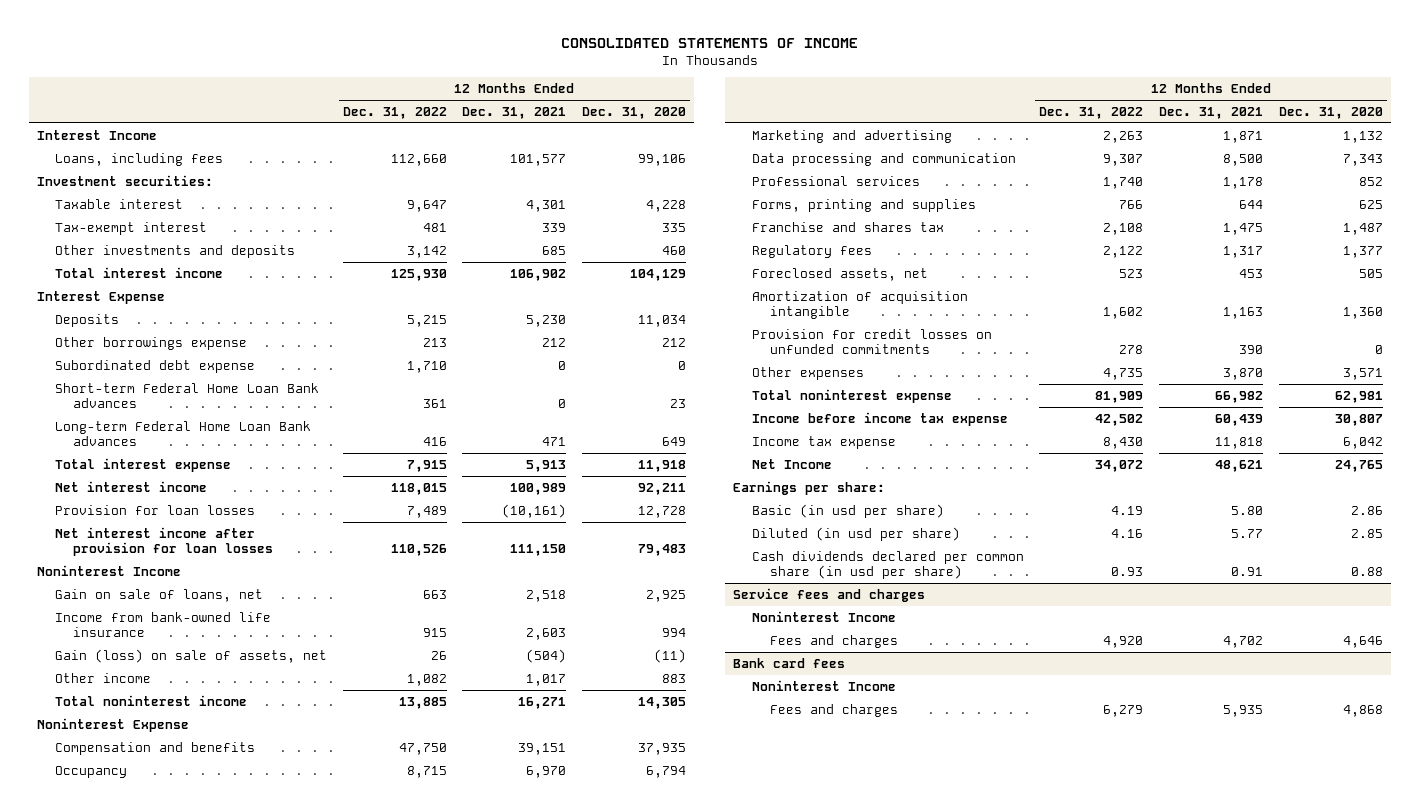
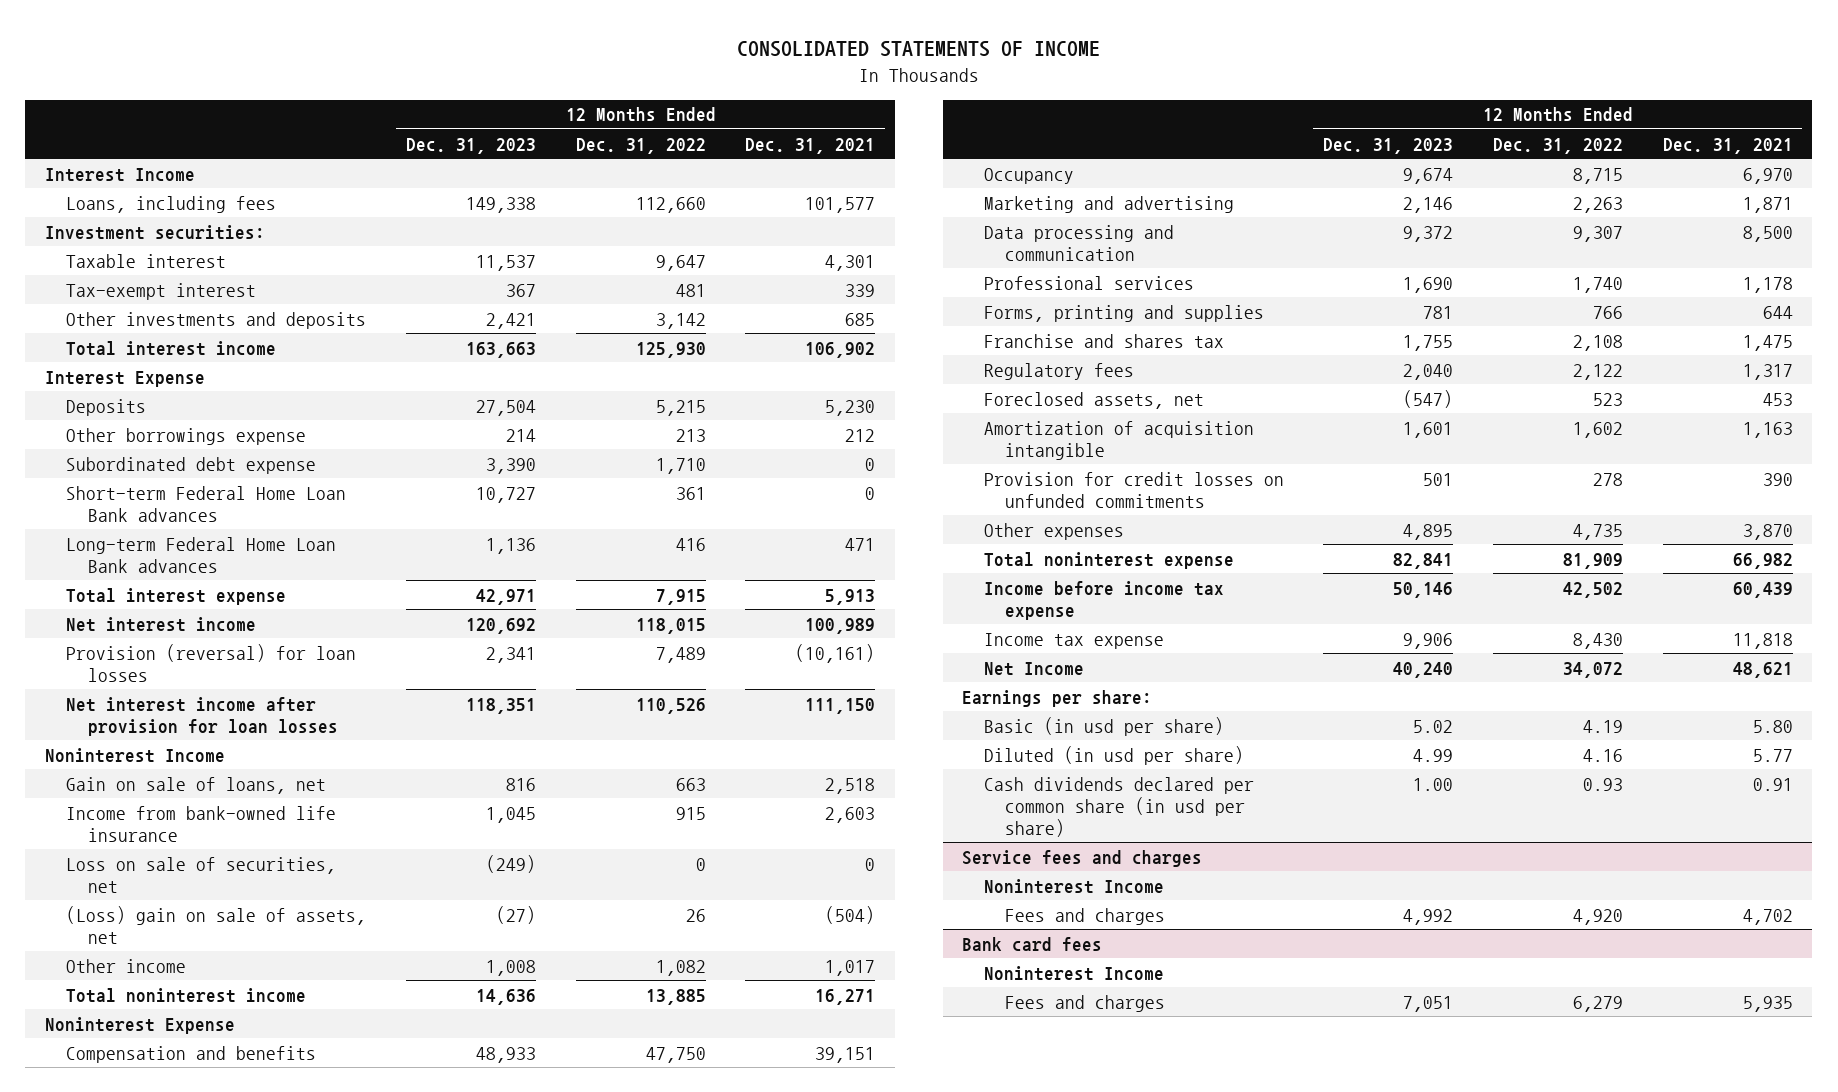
- | 12 Months Ended Dec. 31, 2022 | 12 Months Ended Dec. 31, 2021 | 12 Months Ended Dec. 31, 2020
+ | 12 Months Ended Dec. 31, 2023 | 12 Months Ended Dec. 31, 2022 | 12 Months Ended Dec. 31, 2021
- Provision for loan losses | 7,489 | (10,161) | 12,728
+ Provision (reversal) for loan losses | 2,341 | 7,489 | (10,161)
- Gain (loss) on sale of assets, net | 26 | (504) | (11)
+ Loss on sale of securities, net | (249) | 0 | 0
+ (Loss) gain on sale of assets, net | (27) | 26 | (504)

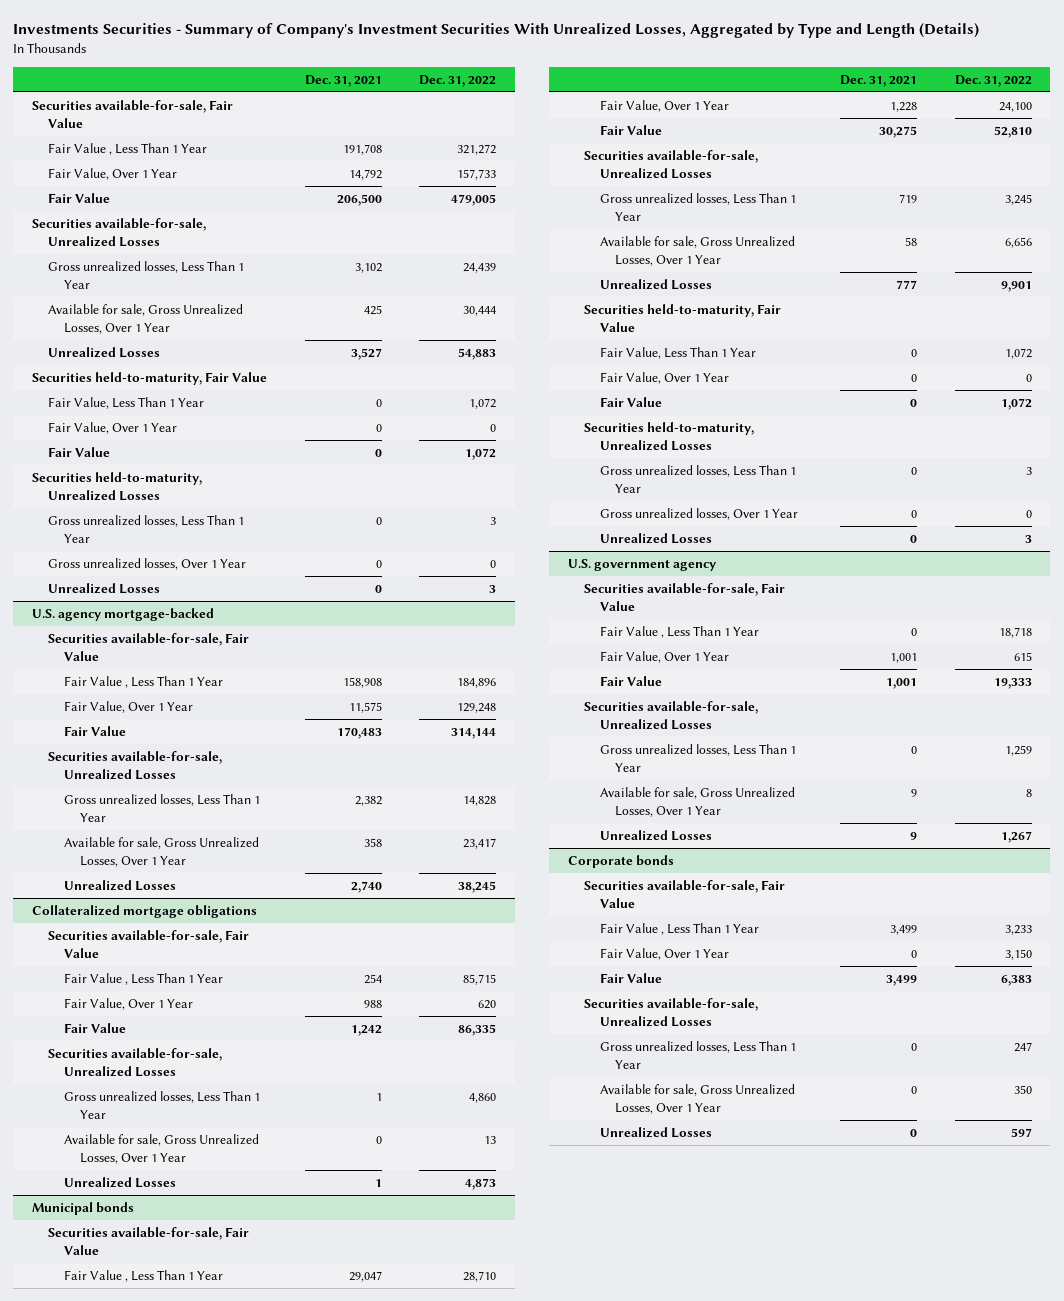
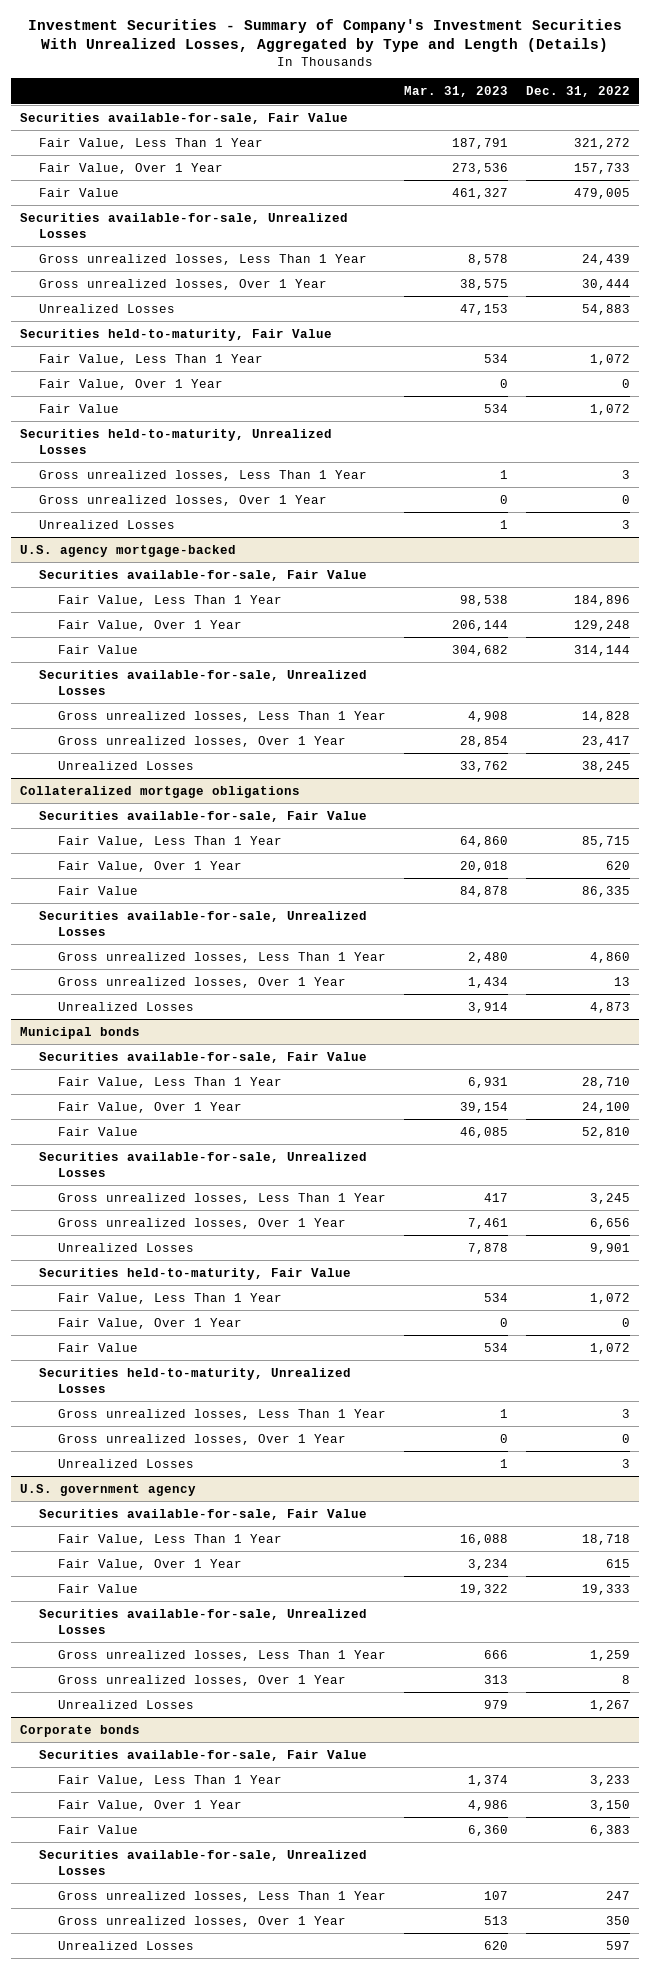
- Investments Securities - Summary of Company's Investment Securities With Unrealized Losses, Aggregated by Type and Length (Details)
+ Investment Securities - Summary of Company's Investment Securities With Unrealized Losses, Aggregated by Type and Length (Details)
- | Dec. 31, 2021 | Dec. 31, 2022
+ | Mar. 31, 2023 | Dec. 31, 2022
- Fair Value , Less Than 1 Year | 191,708 | 321,272
+ Fair Value, Less Than 1 Year | 187,791 | 321,272
- Available for sale, Gross Unrealized Losses, Over 1 Year | 425 | 30,444
+ Gross unrealized losses, Over 1 Year | 38,575 | 30,444
@ U.S. agency mortgage-backed
- Fair Value , Less Than 1 Year | 158,908 | 184,896
+ Fair Value, Less Than 1 Year | 98,538 | 184,896
- Available for sale, Gross Unrealized Losses, Over 1 Year | 358 | 23,417
+ Gross unrealized losses, Over 1 Year | 28,854 | 23,417
@ Collateralized mortgage obligations
- Fair Value , Less Than 1 Year | 254 | 85,715
+ Fair Value, Less Than 1 Year | 64,860 | 85,715
- Available for sale, Gross Unrealized Losses, Over 1 Year | 0 | 13
+ Gross unrealized losses, Over 1 Year | 1,434 | 13
@ Municipal bonds
- Fair Value , Less Than 1 Year | 29,047 | 28,710
+ Fair Value, Less Than 1 Year | 6,931 | 28,710
- Available for sale, Gross Unrealized Losses, Over 1 Year | 58 | 6,656
+ Gross unrealized losses, Over 1 Year | 7,461 | 6,656
@ U.S. government agency
- Fair Value , Less Than 1 Year | 0 | 18,718
+ Fair Value, Less Than 1 Year | 16,088 | 18,718
- Available for sale, Gross Unrealized Losses, Over 1 Year | 9 | 8
+ Gross unrealized losses, Over 1 Year | 313 | 8
@ Corporate bonds
- Fair Value , Less Than 1 Year | 3,499 | 3,233
+ Fair Value, Less Than 1 Year | 1,374 | 3,233
- Available for sale, Gross Unrealized Losses, Over 1 Year | 0 | 350
+ Gross unrealized losses, Over 1 Year | 513 | 350

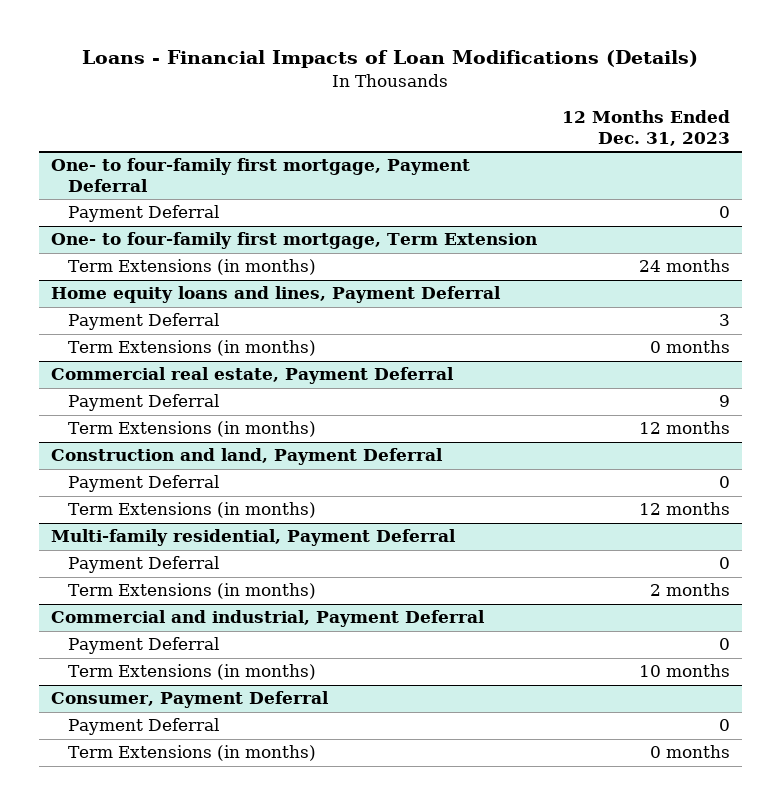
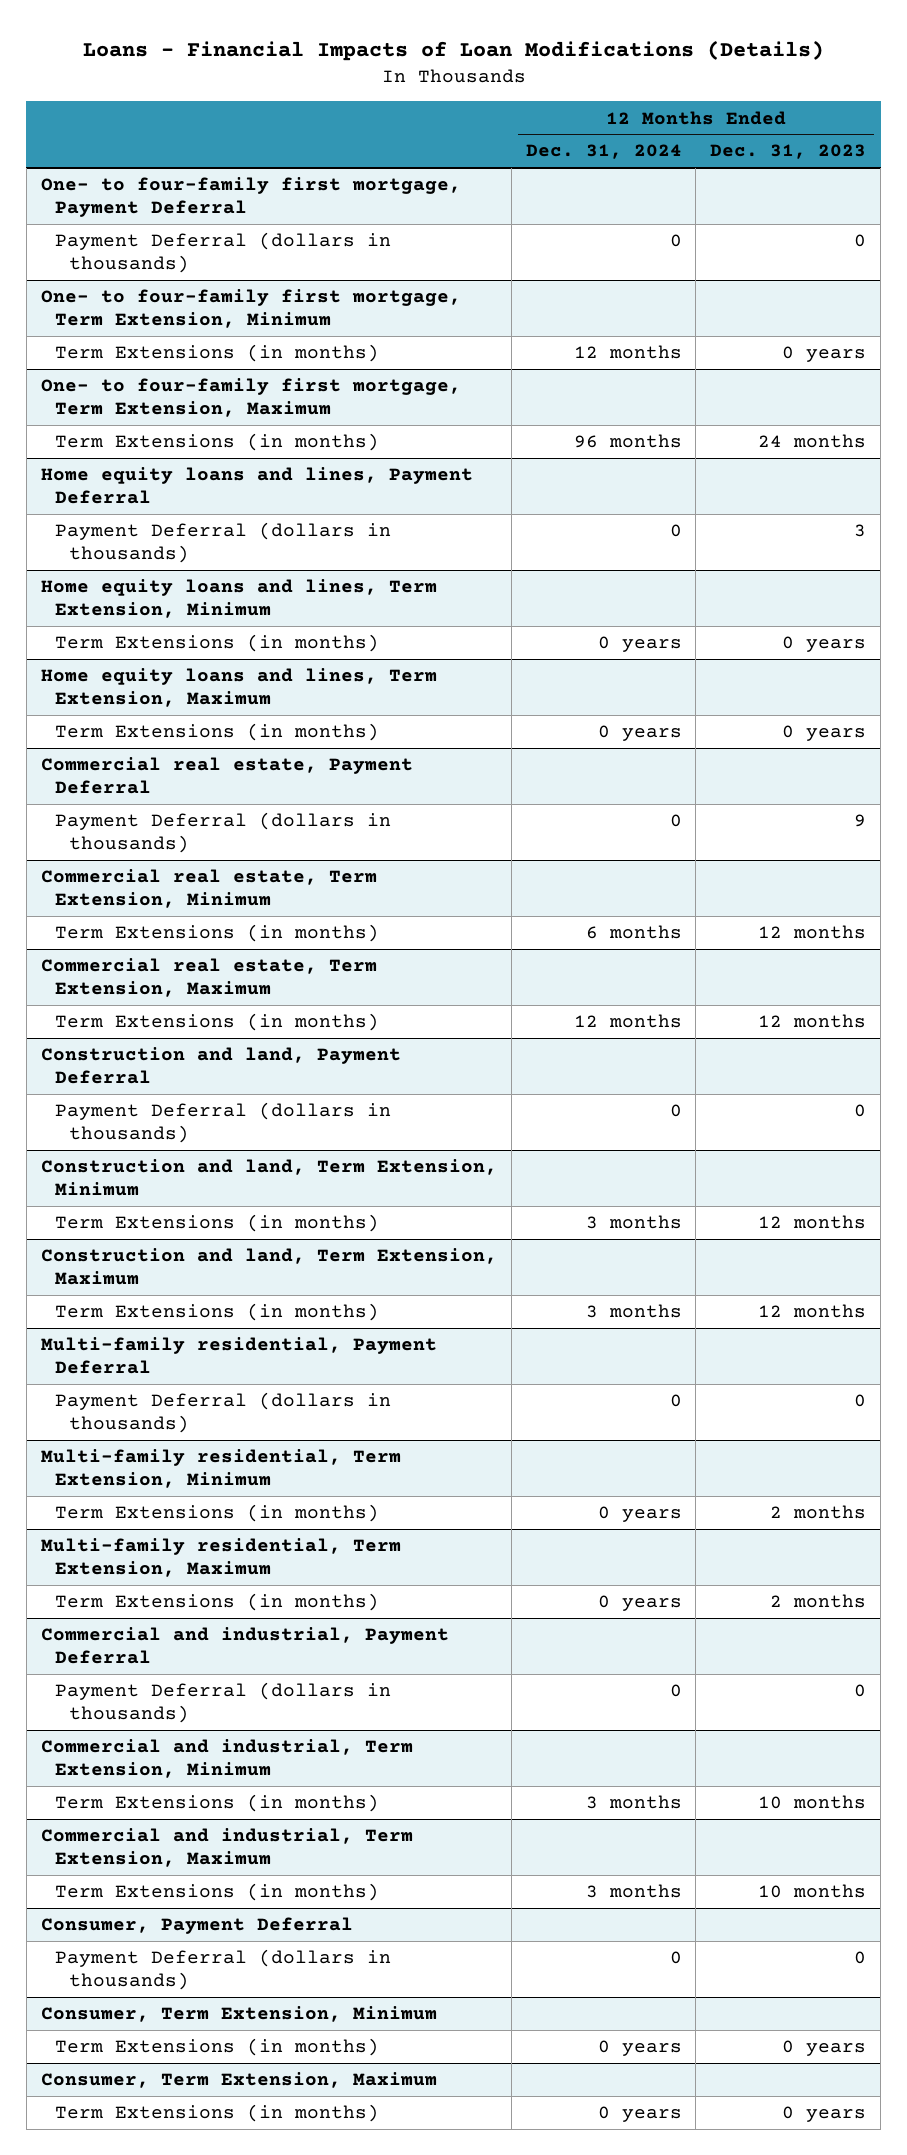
- | 12 Months Ended Dec. 31, 2023
+ | 12 Months Ended Dec. 31, 2024 | 12 Months Ended Dec. 31, 2023
@ One- to four-family first mortgage, Payment Deferral
- Payment Deferral | 0
- One- to four-family first mortgage, Term Extension
@ One- to four-family first mortgage, Payment Deferral
+ Payment Deferral (dollars in thousands) | 0 | 0
+ One- to four-family first mortgage, Term Extension, Minimum
+ Term Extensions (in months) | 12 months | 0 years
+ One- to four-family first mortgage, Term Extension, Maximum
@ Home equity loans and lines, Payment Deferral
- Payment Deferral | 3
- Term Extensions (in months) | 0 months
+ Payment Deferral (dollars in thousands) | 0 | 3
+ Home equity loans and lines, Term Extension, Minimum
+ Term Extensions (in months) | 0 years | 0 years
+ Home equity loans and lines, Term Extension, Maximum
+ Term Extensions (in months) | 0 years | 0 years
@ Commercial real estate, Payment Deferral
- Payment Deferral | 9
+ Payment Deferral (dollars in thousands) | 0 | 9
+ Commercial real estate, Term Extension, Minimum
+ Commercial real estate, Term Extension, Maximum
+ Term Extensions (in months) | 12 months | 12 months
@ Construction and land, Payment Deferral
- Payment Deferral | 0
+ Payment Deferral (dollars in thousands) | 0 | 0
+ Construction and land, Term Extension, Minimum
+ Construction and land, Term Extension, Maximum
+ Term Extensions (in months) | 3 months | 12 months
@ Multi-family residential, Payment Deferral
- Payment Deferral | 0
+ Payment Deferral (dollars in thousands) | 0 | 0
+ Multi-family residential, Term Extension, Minimum
+ Multi-family residential, Term Extension, Maximum
+ Term Extensions (in months) | 0 years | 2 months
@ Commercial and industrial, Payment Deferral
- Payment Deferral | 0
+ Payment Deferral (dollars in thousands) | 0 | 0
+ Commercial and industrial, Term Extension, Minimum
+ Commercial and industrial, Term Extension, Maximum
+ Term Extensions (in months) | 3 months | 10 months
@ Consumer, Payment Deferral
- Payment Deferral | 0
- Term Extensions (in months) | 0 months
+ Payment Deferral (dollars in thousands) | 0 | 0
+ Consumer, Term Extension, Minimum
+ Term Extensions (in months) | 0 years | 0 years
+ Consumer, Term Extension, Maximum
+ Term Extensions (in months) | 0 years | 0 years

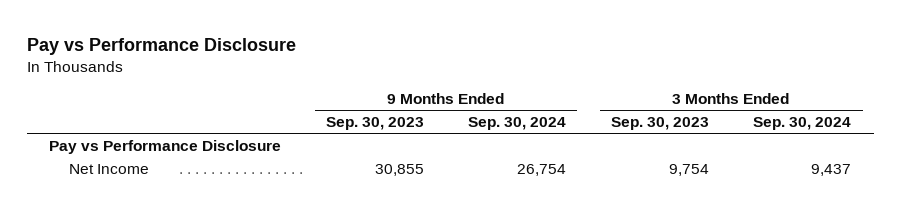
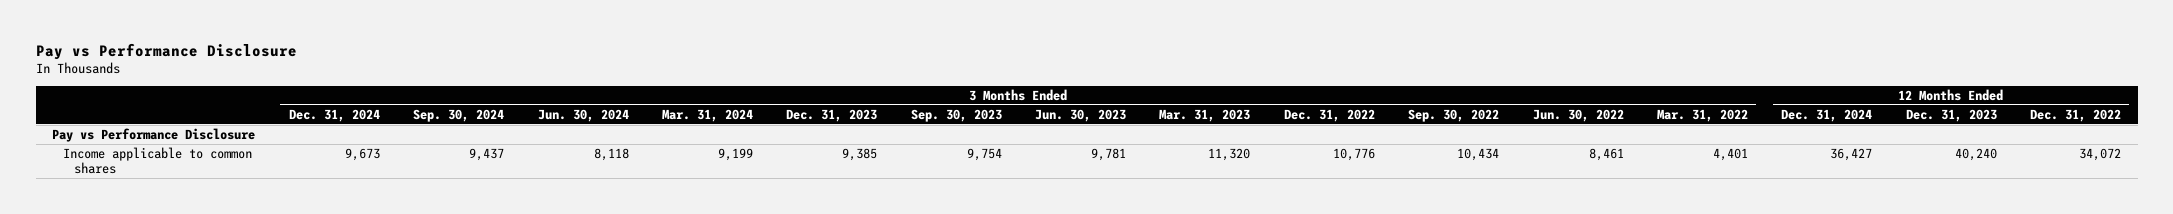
- | 9 Months Ended Sep. 30, 2023 | 9 Months Ended Sep. 30, 2024 | 3 Months Ended Sep. 30, 2023 | 3 Months Ended Sep. 30, 2024
+ | 3 Months Ended Dec. 31, 2024 | 3 Months Ended Sep. 30, 2024 | 3 Months Ended Jun. 30, 2024 | 3 Months Ended Mar. 31, 2024 | 3 Months Ended Dec. 31, 2023 | 3 Months Ended Sep. 30, 2023 | 3 Months Ended Jun. 30, 2023 | 3 Months Ended Mar. 31, 2023 | 3 Months Ended Dec. 31, 2022 | 3 Months Ended Sep. 30, 2022 | 3 Months Ended Jun. 30, 2022 | 3 Months Ended Mar. 31, 2022 | 12 Months Ended Dec. 31, 2024 | 12 Months Ended Dec. 31, 2023 | 12 Months Ended Dec. 31, 2022
- Net Income | 30,855 | 26,754 | 9,754 | 9,437
+ Income applicable to common shares | 9,673 | 9,437 | 8,118 | 9,199 | 9,385 | 9,754 | 9,781 | 11,320 | 10,776 | 10,434 | 8,461 | 4,401 | 36,427 | 40,240 | 34,072

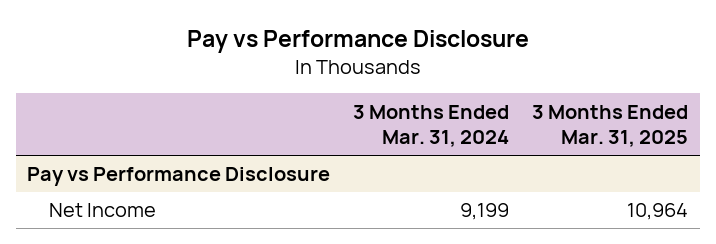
- | 3 Months Ended Dec. 31, 2024 | 3 Months Ended Sep. 30, 2024 | 3 Months Ended Jun. 30, 2024 | 3 Months Ended Mar. 31, 2024 | 3 Months Ended Dec. 31, 2023 | 3 Months Ended Sep. 30, 2023 | 3 Months Ended Jun. 30, 2023 | 3 Months Ended Mar. 31, 2023 | 3 Months Ended Dec. 31, 2022 | 3 Months Ended Sep. 30, 2022 | 3 Months Ended Jun. 30, 2022 | 3 Months Ended Mar. 31, 2022 | 12 Months Ended Dec. 31, 2024 | 12 Months Ended Dec. 31, 2023 | 12 Months Ended Dec. 31, 2022
+ | 3 Months Ended Mar. 31, 2024 | 3 Months Ended Mar. 31, 2025
- Income applicable to common shares | 9,673 | 9,437 | 8,118 | 9,199 | 9,385 | 9,754 | 9,781 | 11,320 | 10,776 | 10,434 | 8,461 | 4,401 | 36,427 | 40,240 | 34,072
+ Net Income | 9,199 | 10,964

